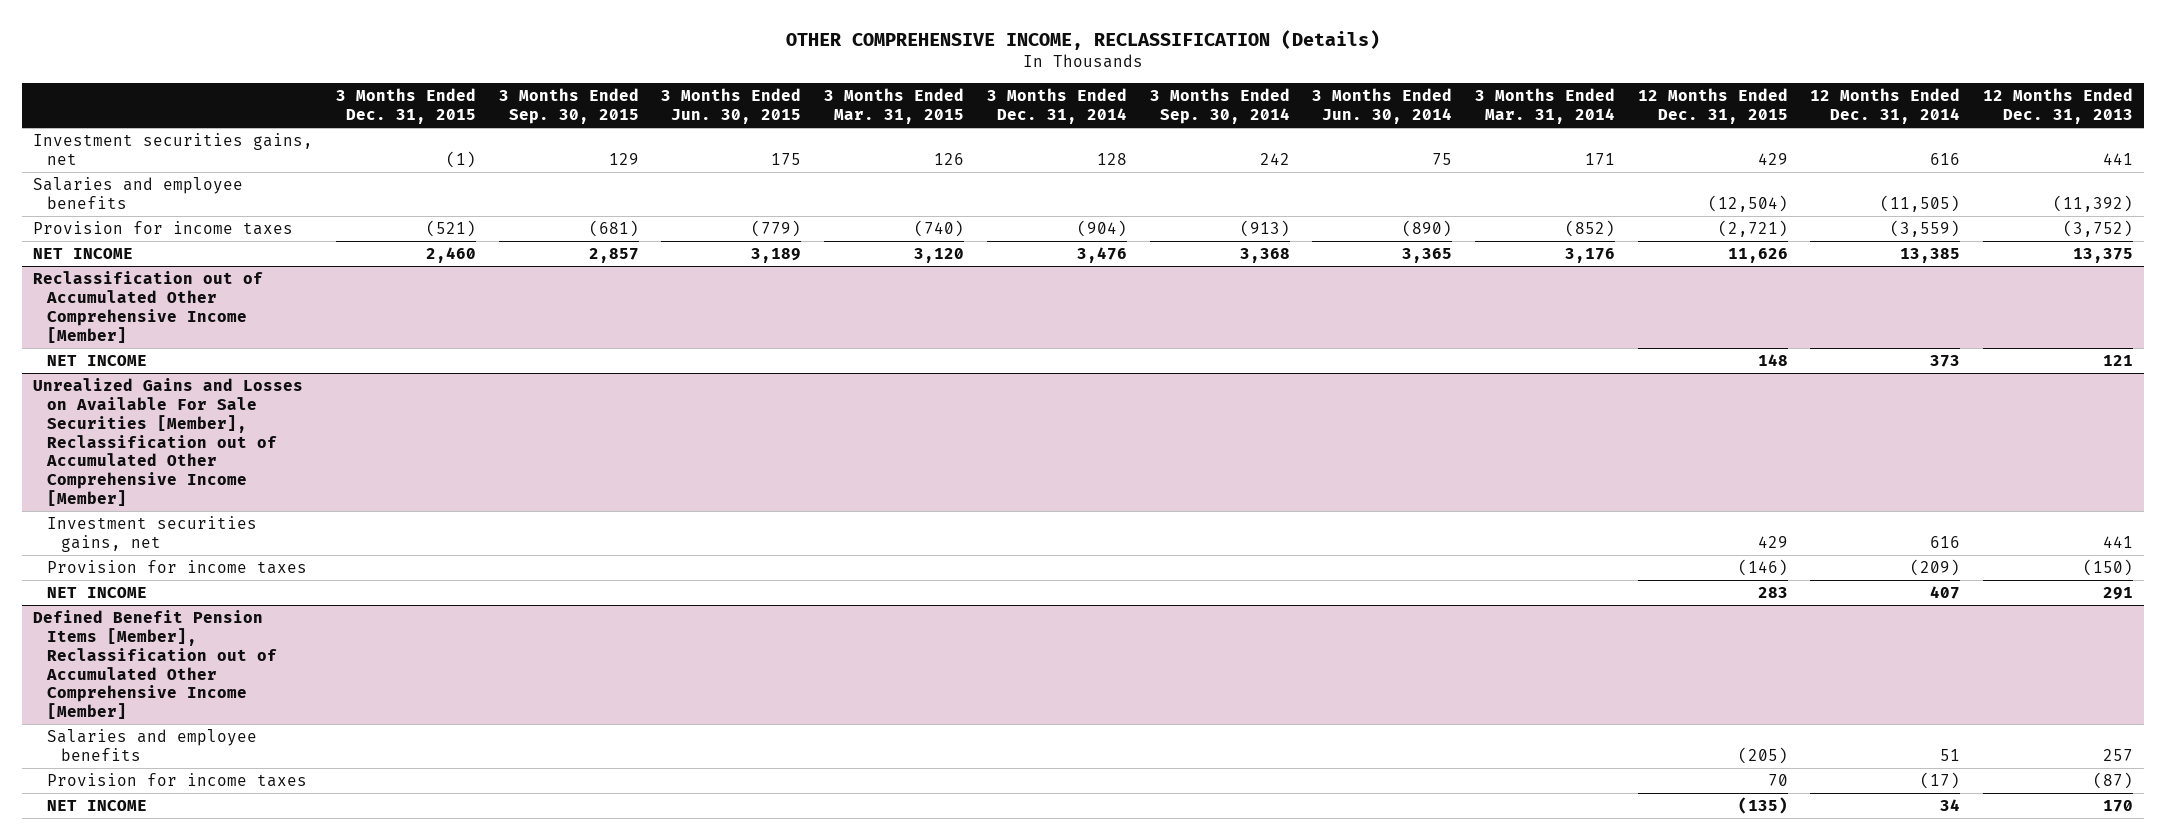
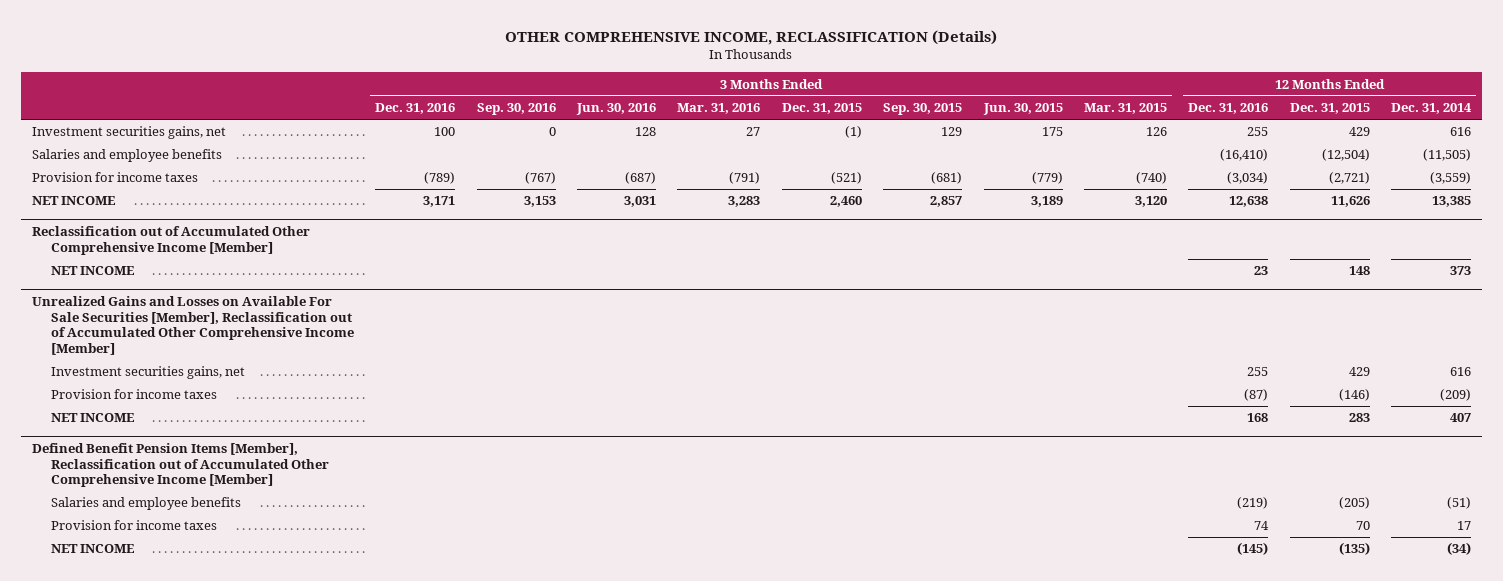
- | 3 Months Ended Dec. 31, 2015 | 3 Months Ended Sep. 30, 2015 | 3 Months Ended Jun. 30, 2015 | 3 Months Ended Mar. 31, 2015 | 3 Months Ended Dec. 31, 2014 | 3 Months Ended Sep. 30, 2014 | 3 Months Ended Jun. 30, 2014 | 3 Months Ended Mar. 31, 2014 | 12 Months Ended Dec. 31, 2015 | 12 Months Ended Dec. 31, 2014 | 12 Months Ended Dec. 31, 2013
+ | 3 Months Ended Dec. 31, 2016 | 3 Months Ended Sep. 30, 2016 | 3 Months Ended Jun. 30, 2016 | 3 Months Ended Mar. 31, 2016 | 3 Months Ended Dec. 31, 2015 | 3 Months Ended Sep. 30, 2015 | 3 Months Ended Jun. 30, 2015 | 3 Months Ended Mar. 31, 2015 | 12 Months Ended Dec. 31, 2016 | 12 Months Ended Dec. 31, 2015 | 12 Months Ended Dec. 31, 2014
@ Defined Benefit Pension Items [Member], Reclassification out of Accumulated Other Comprehensive Income [Member]
- Salaries and employee benefits | | | | | | | | | (205) | 51 | 257
- Provision for income taxes | | | | | | | | | 70 | (17) | (87)
- NET INCOME | | | | | | | | | (135) | 34 | 170
+ Salaries and employee benefits | | | | | | | | | (219) | (205) | (51)
+ Provision for income taxes | | | | | | | | | 74 | 70 | 17
+ NET INCOME | | | | | | | | | (145) | (135) | (34)

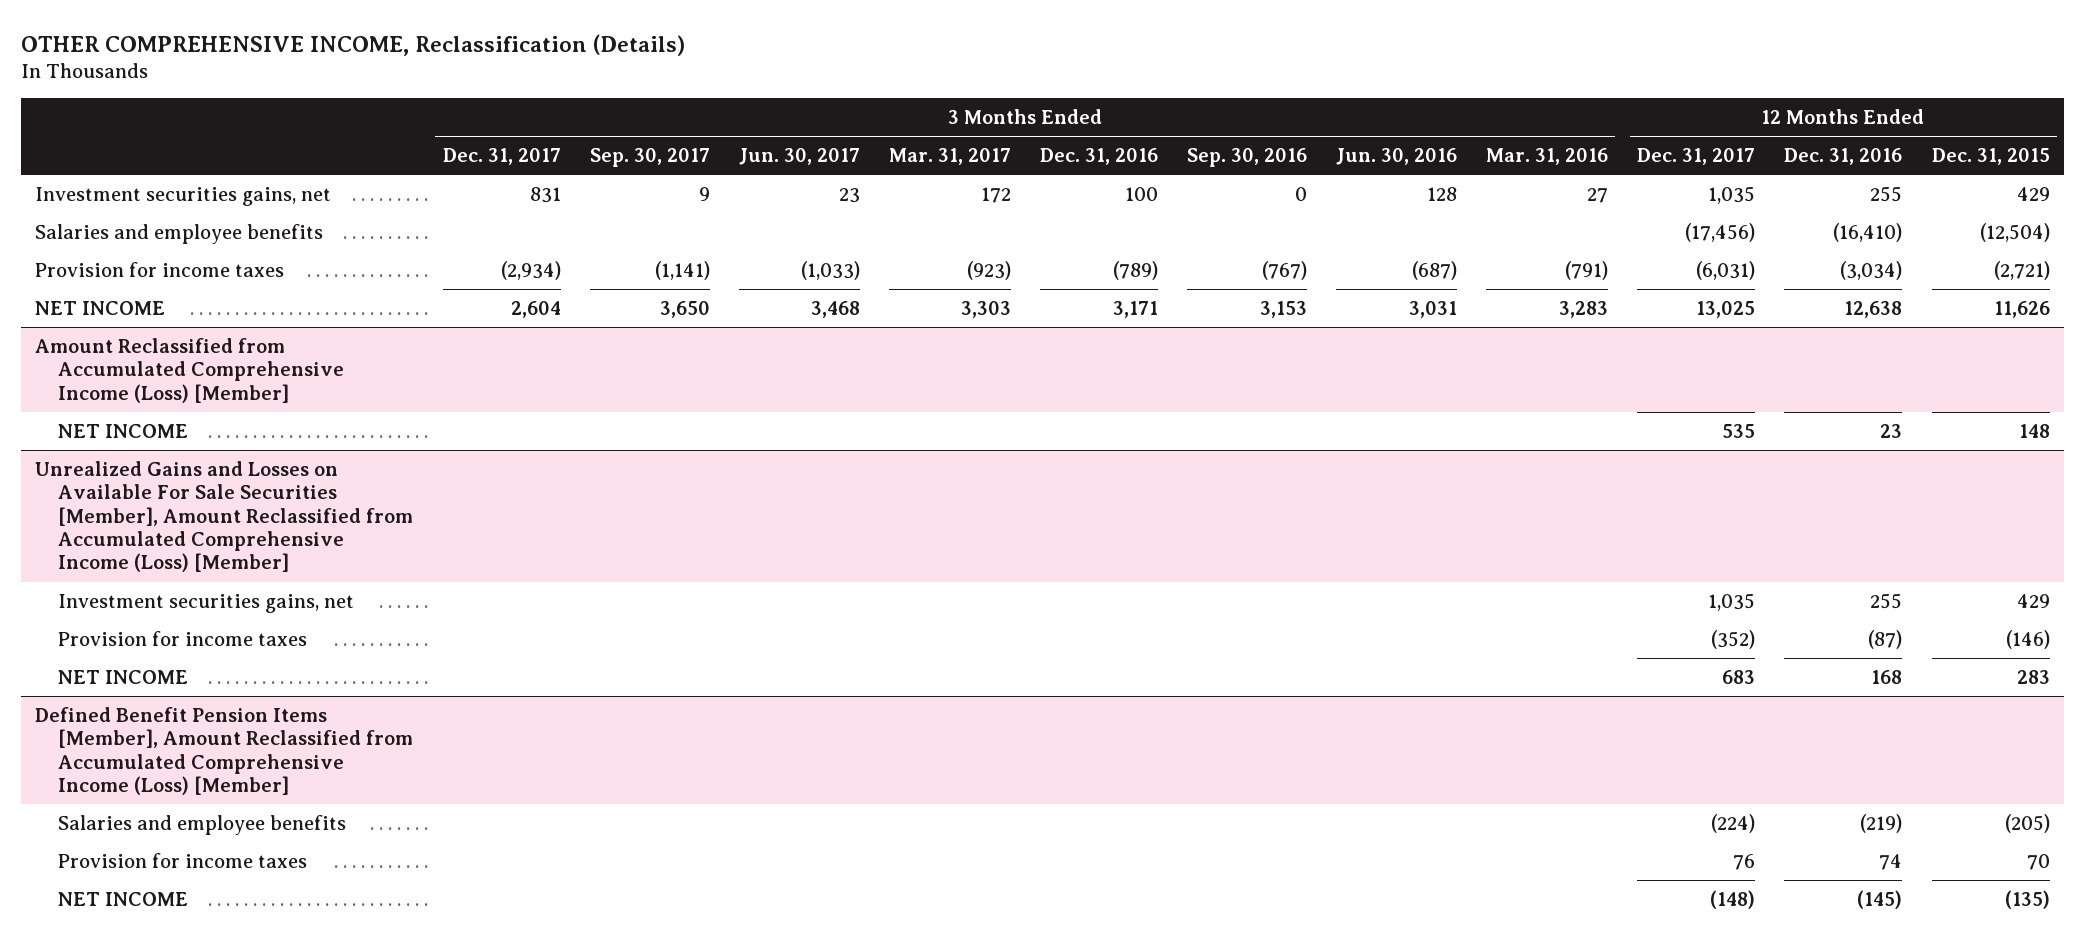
- OTHER COMPREHENSIVE INCOME, RECLASSIFICATION (Details)
+ OTHER COMPREHENSIVE INCOME, Reclassification (Details)
- | 3 Months Ended Dec. 31, 2016 | 3 Months Ended Sep. 30, 2016 | 3 Months Ended Jun. 30, 2016 | 3 Months Ended Mar. 31, 2016 | 3 Months Ended Dec. 31, 2015 | 3 Months Ended Sep. 30, 2015 | 3 Months Ended Jun. 30, 2015 | 3 Months Ended Mar. 31, 2015 | 12 Months Ended Dec. 31, 2016 | 12 Months Ended Dec. 31, 2015 | 12 Months Ended Dec. 31, 2014
+ | 3 Months Ended Dec. 31, 2017 | 3 Months Ended Sep. 30, 2017 | 3 Months Ended Jun. 30, 2017 | 3 Months Ended Mar. 31, 2017 | 3 Months Ended Dec. 31, 2016 | 3 Months Ended Sep. 30, 2016 | 3 Months Ended Jun. 30, 2016 | 3 Months Ended Mar. 31, 2016 | 12 Months Ended Dec. 31, 2017 | 12 Months Ended Dec. 31, 2016 | 12 Months Ended Dec. 31, 2015
- Reclassification out of Accumulated Other Comprehensive Income [Member]
+ Amount Reclassified from Accumulated Comprehensive Income (Loss) [Member]
- Unrealized Gains and Losses on Available For Sale Securities [Member], Reclassification out of Accumulated Other Comprehensive Income [Member]
+ Unrealized Gains and Losses on Available For Sale Securities [Member], Amount Reclassified from Accumulated Comprehensive Income (Loss) [Member]
- Defined Benefit Pension Items [Member], Reclassification out of Accumulated Other Comprehensive Income [Member]
+ Defined Benefit Pension Items [Member], Amount Reclassified from Accumulated Comprehensive Income (Loss) [Member]

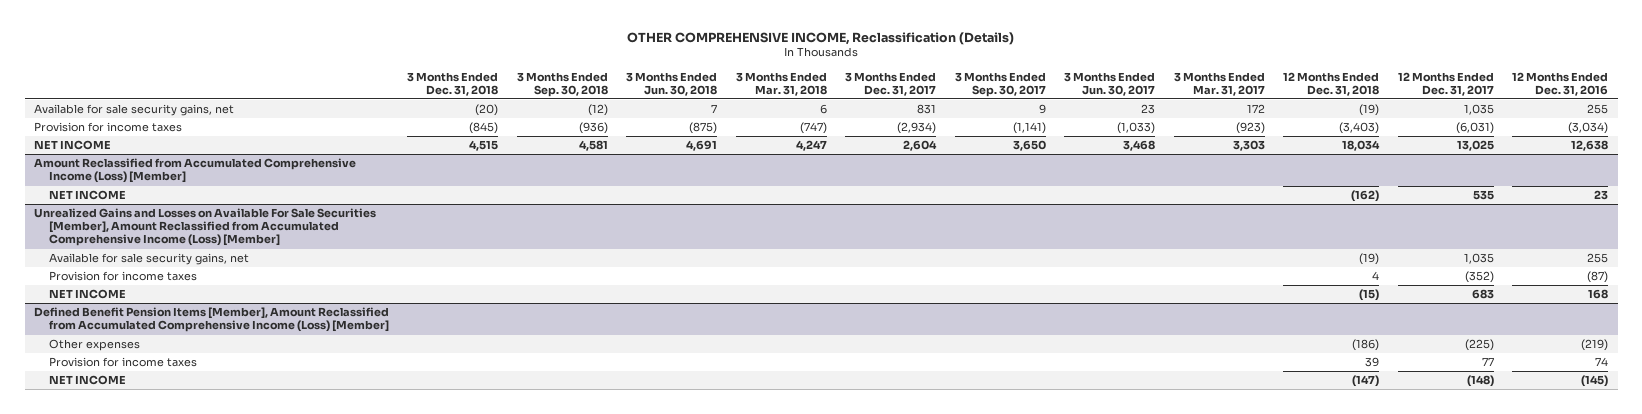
- | 3 Months Ended Dec. 31, 2017 | 3 Months Ended Sep. 30, 2017 | 3 Months Ended Jun. 30, 2017 | 3 Months Ended Mar. 31, 2017 | 3 Months Ended Dec. 31, 2016 | 3 Months Ended Sep. 30, 2016 | 3 Months Ended Jun. 30, 2016 | 3 Months Ended Mar. 31, 2016 | 12 Months Ended Dec. 31, 2017 | 12 Months Ended Dec. 31, 2016 | 12 Months Ended Dec. 31, 2015
+ | 3 Months Ended Dec. 31, 2018 | 3 Months Ended Sep. 30, 2018 | 3 Months Ended Jun. 30, 2018 | 3 Months Ended Mar. 31, 2018 | 3 Months Ended Dec. 31, 2017 | 3 Months Ended Sep. 30, 2017 | 3 Months Ended Jun. 30, 2017 | 3 Months Ended Mar. 31, 2017 | 12 Months Ended Dec. 31, 2018 | 12 Months Ended Dec. 31, 2017 | 12 Months Ended Dec. 31, 2016
- Investment securities gains, net | 831 | 9 | 23 | 172 | 100 | 0 | 128 | 27 | 1,035 | 255 | 429
- Salaries and employee benefits | | | | | | | | | (17,456) | (16,410) | (12,504)
+ Available for sale security gains, net | (20) | (12) | 7 | 6 | 831 | 9 | 23 | 172 | (19) | 1,035 | 255
@ Unrealized Gains and Losses on Available For Sale Securities [Member], Amount Reclassified from Accumulated Comprehensive Income (Loss) [Member]
- Investment securities gains, net | | | | | | | | | 1,035 | 255 | 429
+ Available for sale security gains, net | | | | | | | | | (19) | 1,035 | 255
@ Defined Benefit Pension Items [Member], Amount Reclassified from Accumulated Comprehensive Income (Loss) [Member]
- Salaries and employee benefits | | | | | | | | | (224) | (219) | (205)
- Provision for income taxes | | | | | | | | | 76 | 74 | 70
+ Other expenses | | | | | | | | | (186) | (225) | (219)
+ Provision for income taxes | | | | | | | | | 39 | 77 | 74

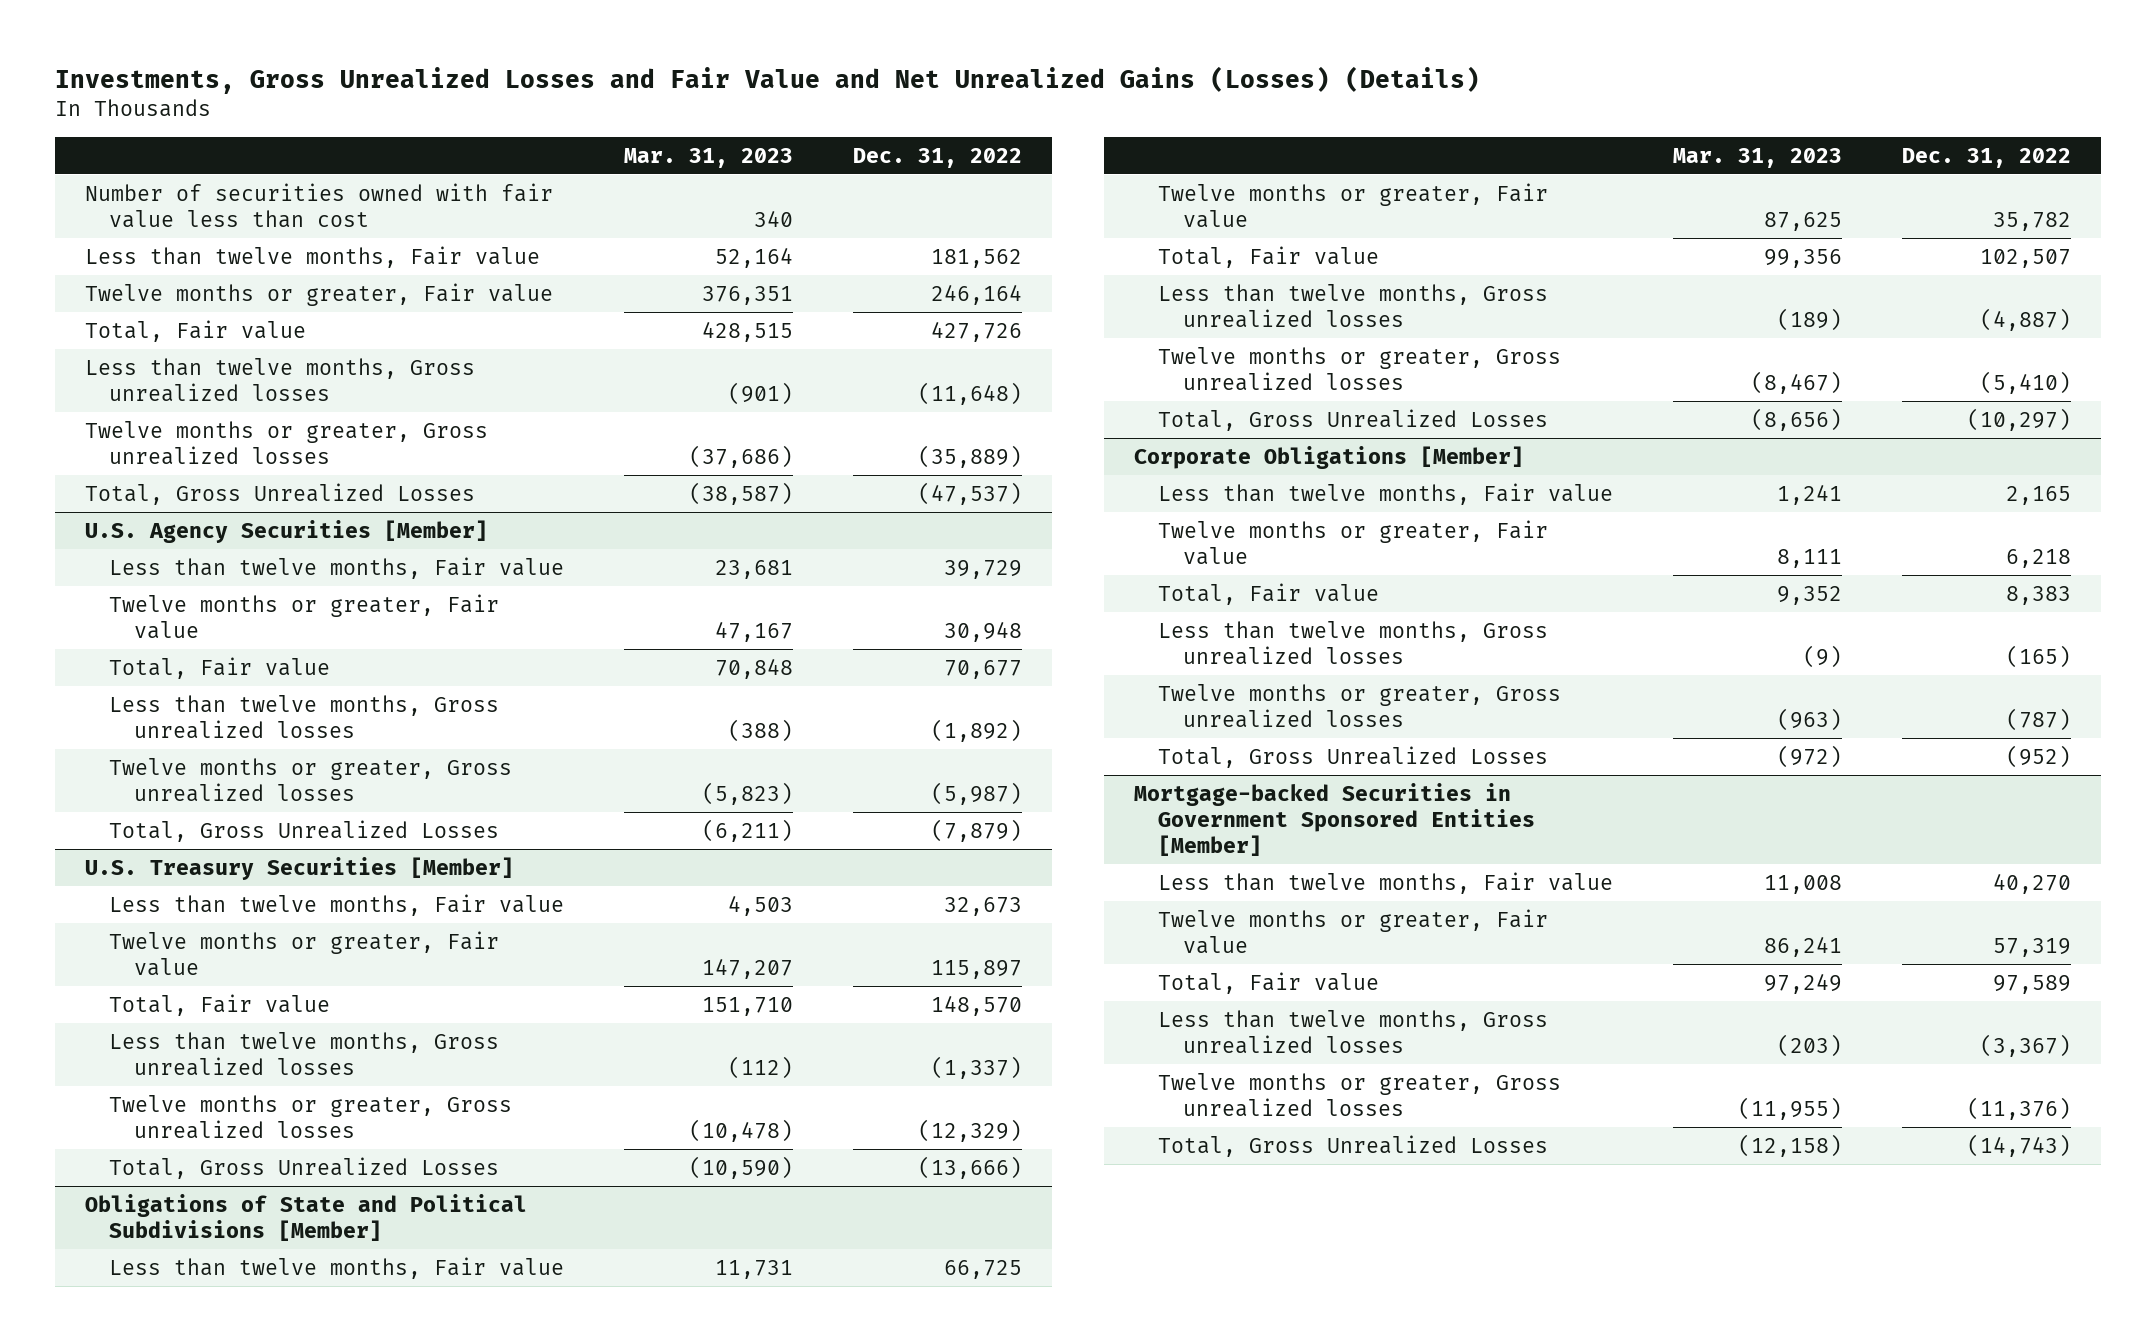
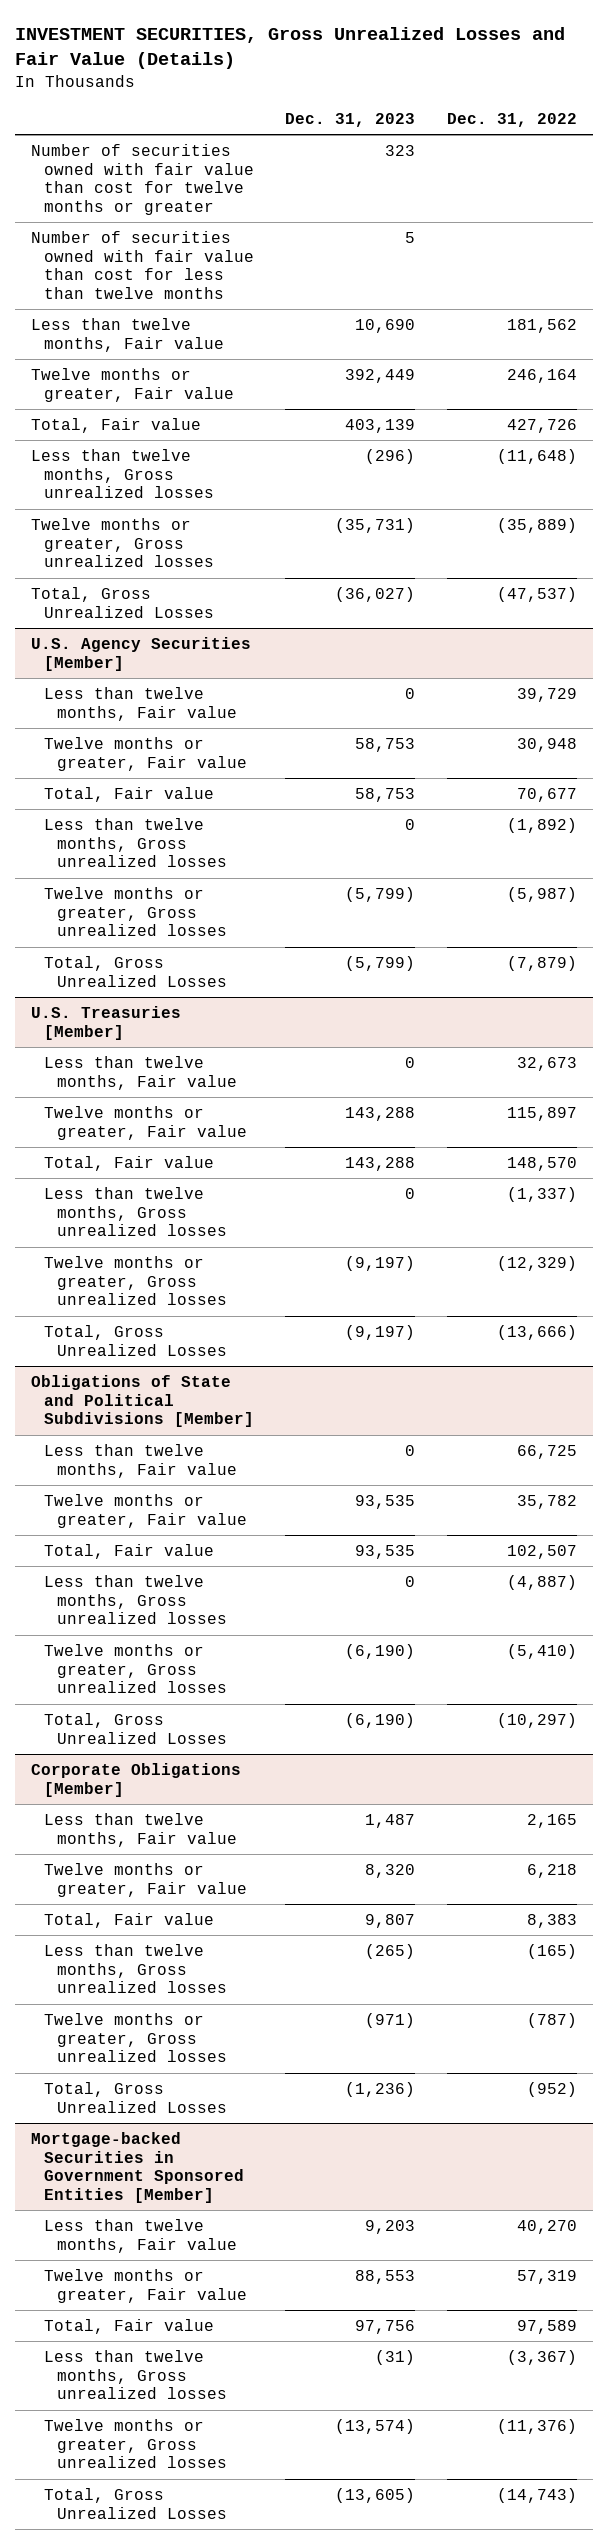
- Investments, Gross Unrealized Losses and Fair Value and Net Unrealized Gains (Losses) (Details)
+ INVESTMENT SECURITIES, Gross Unrealized Losses and Fair Value (Details)
- | Mar. 31, 2023 | Dec. 31, 2022
+ | Dec. 31, 2023 | Dec. 31, 2022
- Number of securities owned with fair value less than cost | 340 |
+ Number of securities owned with fair value than cost for twelve months or greater | 323 |
+ Number of securities owned with fair value than cost for less than twelve months | 5 |
- U.S. Treasury Securities [Member]
+ U.S. Treasuries [Member]

